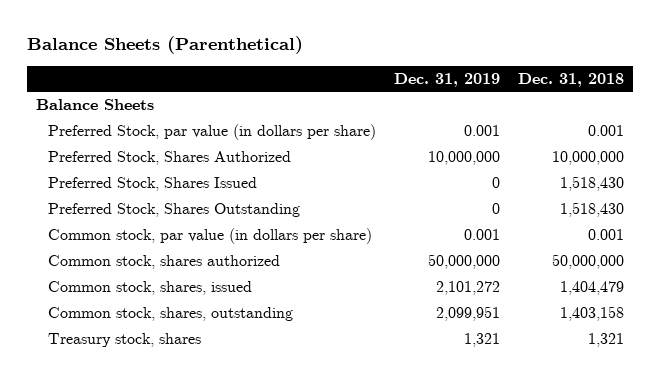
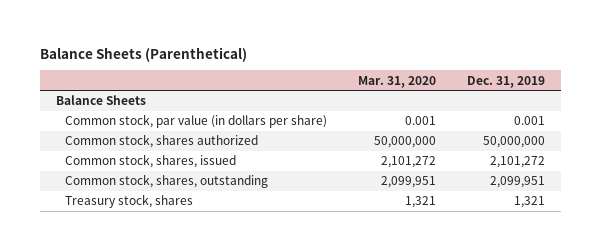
- | Dec. 31, 2019 | Dec. 31, 2018
+ | Mar. 31, 2020 | Dec. 31, 2019
- Preferred Stock, par value (in dollars per share) | 0.001 | 0.001
- Preferred Stock, Shares Authorized | 10,000,000 | 10,000,000
- Preferred Stock, Shares Issued | 0 | 1,518,430
- Preferred Stock, Shares Outstanding | 0 | 1,518,430

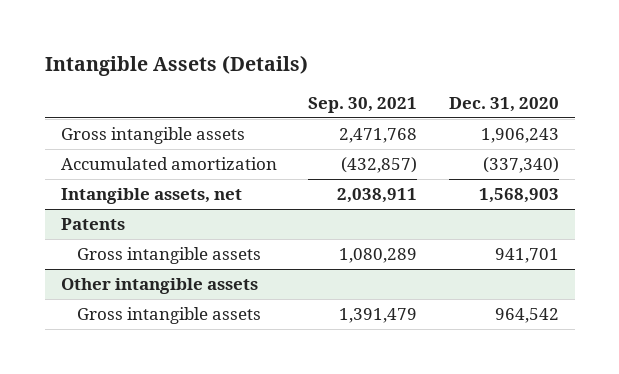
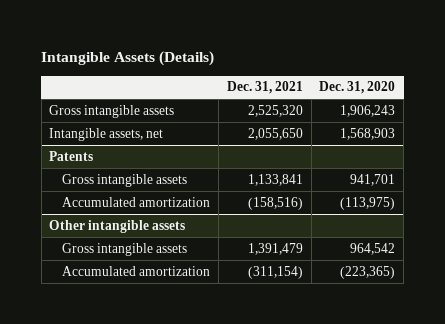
- | Sep. 30, 2021 | Dec. 31, 2020
+ | Dec. 31, 2021 | Dec. 31, 2020
- Accumulated amortization | (432,857) | (337,340)
@ Patents
+ Accumulated amortization | (158,516) | (113,975)
@ Other intangible assets
+ Accumulated amortization | (311,154) | (223,365)

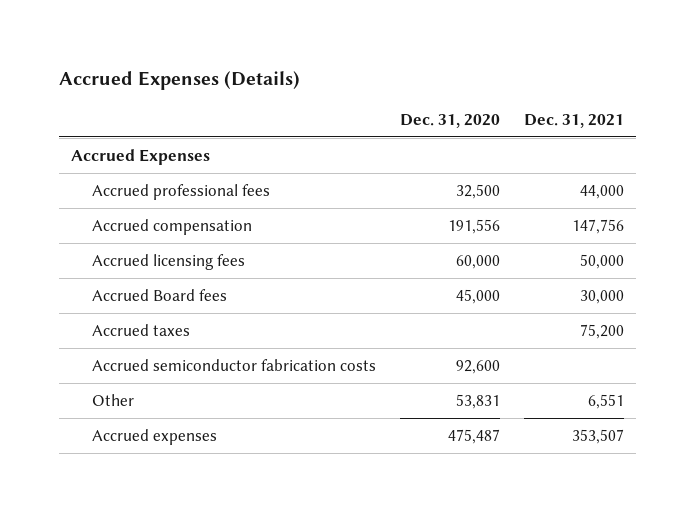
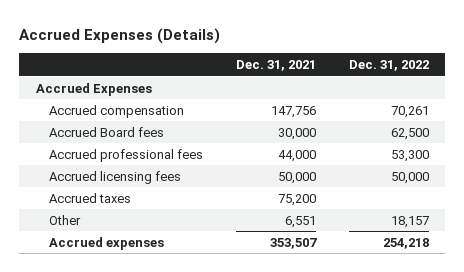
- | Dec. 31, 2020 | Dec. 31, 2021
+ | Dec. 31, 2021 | Dec. 31, 2022
moved down: Accrued professional fees | 44,000 | 53,300
moved down: Accrued licensing fees | 50,000 | 50,000
- Accrued semiconductor fabrication costs | 92,600 |

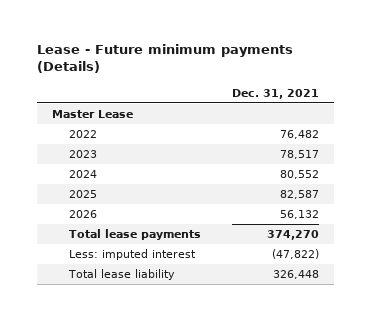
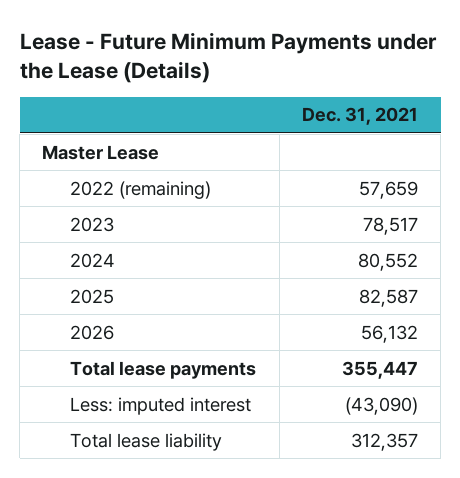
- Lease - Future minimum payments (Details)
+ Lease - Future Minimum Payments under the Lease (Details)
- 2022 | 76,482
+ 2022 (remaining) | 57,659
- Total lease payments | 374,270
- Less: imputed interest | (47,822)
- Total lease liability | 326,448
+ Total lease payments | 355,447
+ Less: imputed interest | (43,090)
+ Total lease liability | 312,357

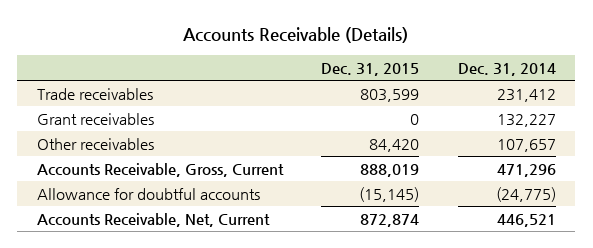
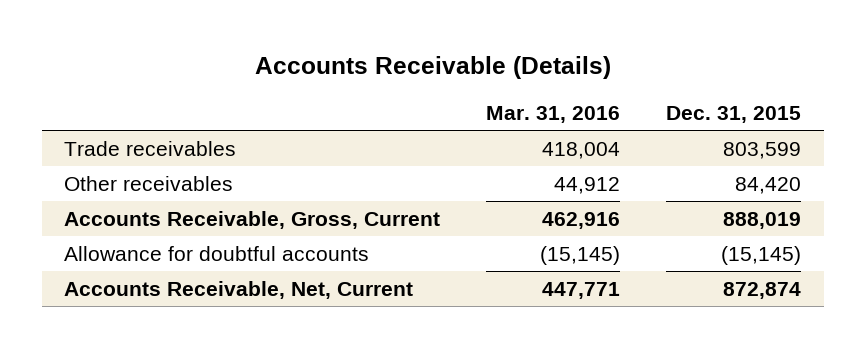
- | Dec. 31, 2015 | Dec. 31, 2014
+ | Mar. 31, 2016 | Dec. 31, 2015
- Grant receivables | 0 | 132,227

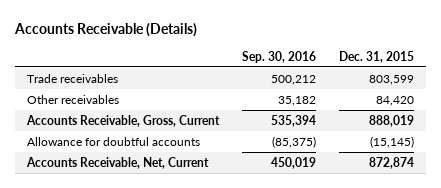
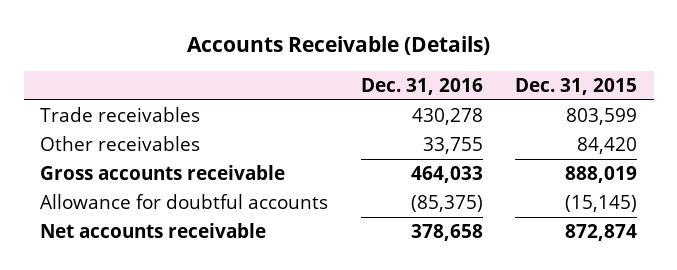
- | Sep. 30, 2016 | Dec. 31, 2015
+ | Dec. 31, 2016 | Dec. 31, 2015
- Accounts Receivable, Gross, Current | 535,394 | 888,019
+ Gross accounts receivable | 464,033 | 888,019
- Accounts Receivable, Net, Current | 450,019 | 872,874
+ Net accounts receivable | 378,658 | 872,874

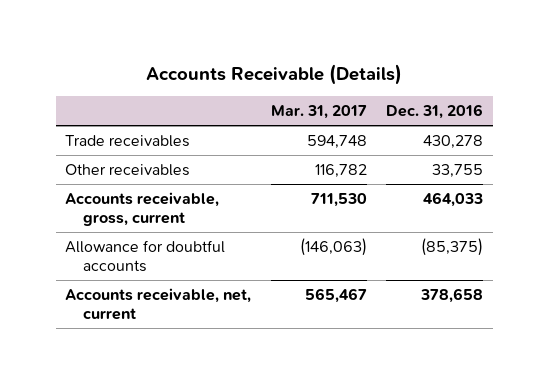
- | Dec. 31, 2016 | Dec. 31, 2015
+ | Mar. 31, 2017 | Dec. 31, 2016
- Gross accounts receivable | 464,033 | 888,019
+ Accounts receivable, gross, current | 711,530 | 464,033
- Net accounts receivable | 378,658 | 872,874
+ Accounts receivable, net, current | 565,467 | 378,658

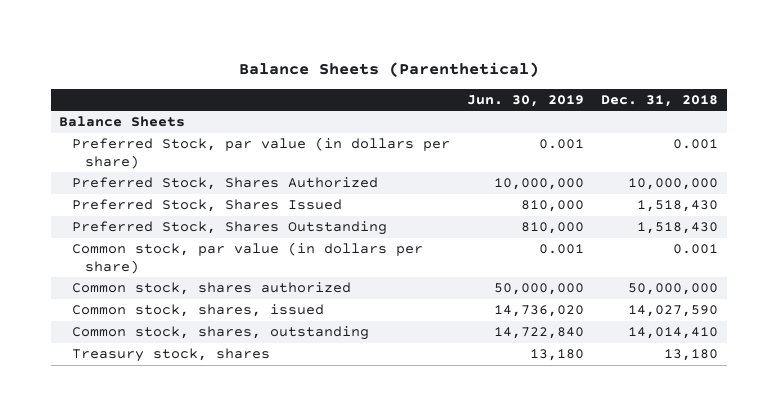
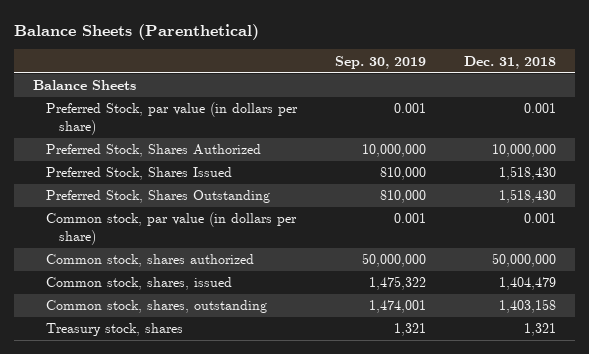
- | Jun. 30, 2019 | Dec. 31, 2018
+ | Sep. 30, 2019 | Dec. 31, 2018
- Common stock, shares, issued | 14,736,020 | 14,027,590
- Common stock, shares, outstanding | 14,722,840 | 14,014,410
- Treasury stock, shares | 13,180 | 13,180
+ Common stock, shares, issued | 1,475,322 | 1,404,479
+ Common stock, shares, outstanding | 1,474,001 | 1,403,158
+ Treasury stock, shares | 1,321 | 1,321

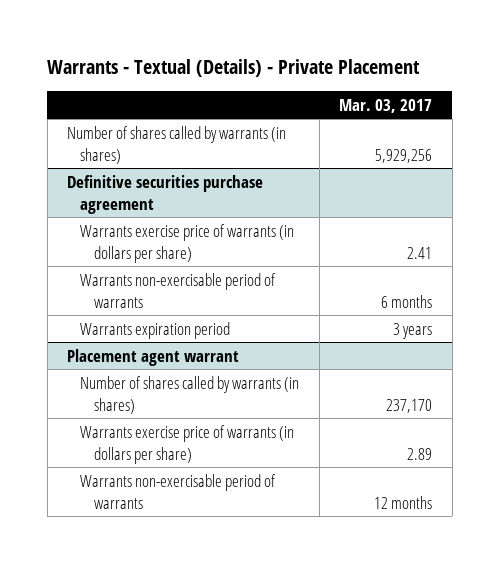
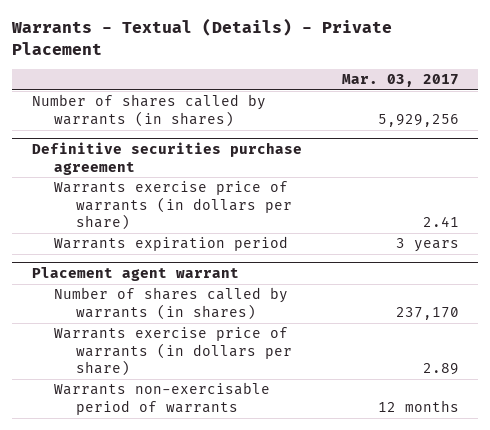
@ Definitive securities purchase agreement
- Warrants non-exercisable period of warrants | 6 months

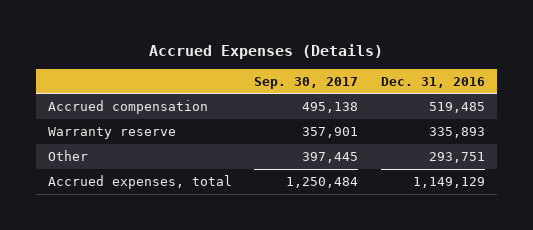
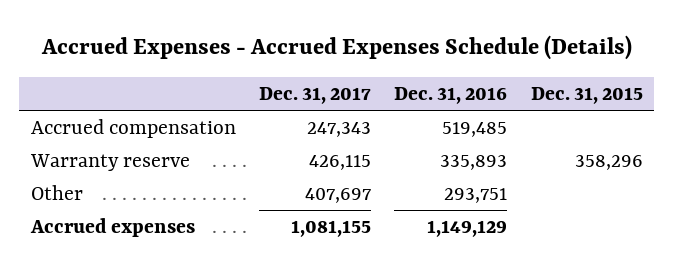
- Accrued Expenses (Details)
+ Accrued Expenses - Accrued Expenses Schedule (Details)
- | Sep. 30, 2017 | Dec. 31, 2016
+ | Dec. 31, 2017 | Dec. 31, 2016 | Dec. 31, 2015
- Accrued expenses, total | 1,250,484 | 1,149,129
+ Accrued expenses | 1,081,155 | 1,149,129 |

